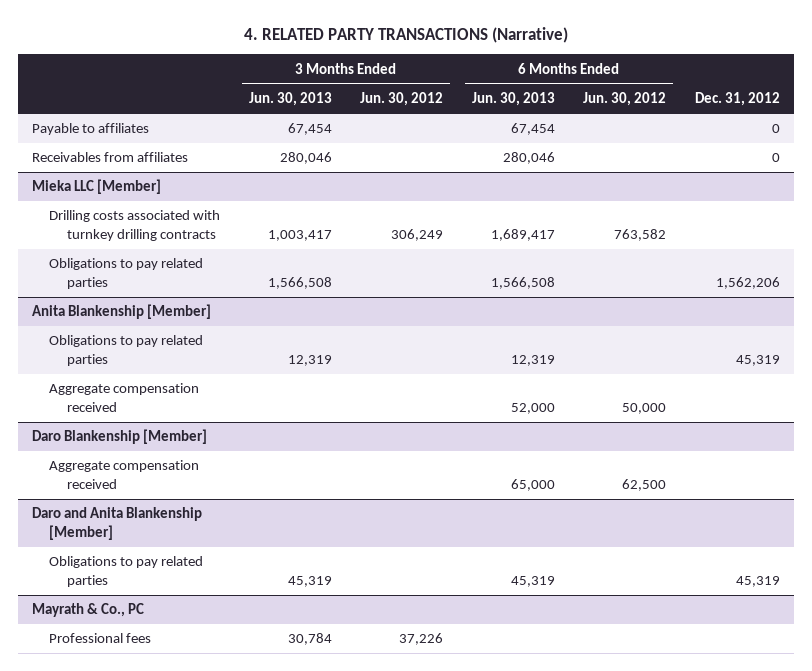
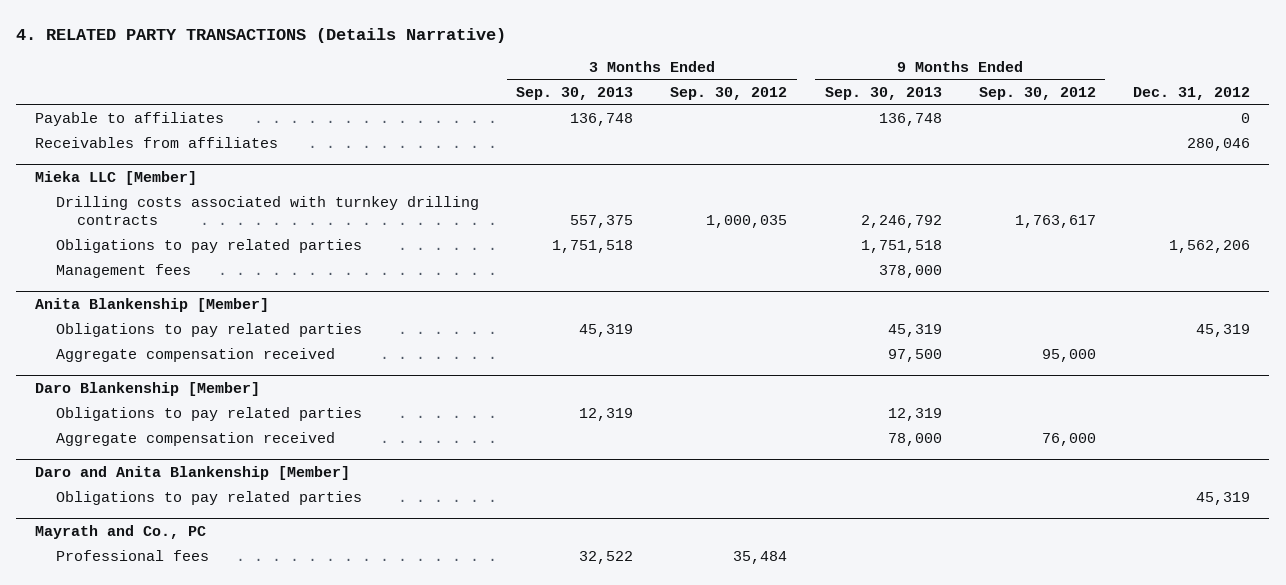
- 4. RELATED PARTY TRANSACTIONS (Narrative)
+ 4. RELATED PARTY TRANSACTIONS (Details Narrative)
- | 3 Months Ended Jun. 30, 2013 | 3 Months Ended Jun. 30, 2012 | 6 Months Ended Jun. 30, 2013 | 6 Months Ended Jun. 30, 2012 | Dec. 31, 2012
+ | 3 Months Ended Sep. 30, 2013 | 3 Months Ended Sep. 30, 2012 | 9 Months Ended Sep. 30, 2013 | 9 Months Ended Sep. 30, 2012 | Dec. 31, 2012
- Receivables from affiliates | 280,046 | | 280,046 | | 0
+ Receivables from affiliates | | | | | 280,046
@ Mieka LLC [Member]
+ Management fees | | | 378,000 | |
@ Daro Blankenship [Member]
+ Obligations to pay related parties | 12,319 | | 12,319 | |
- Mayrath & Co., PC
+ Mayrath and Co., PC

